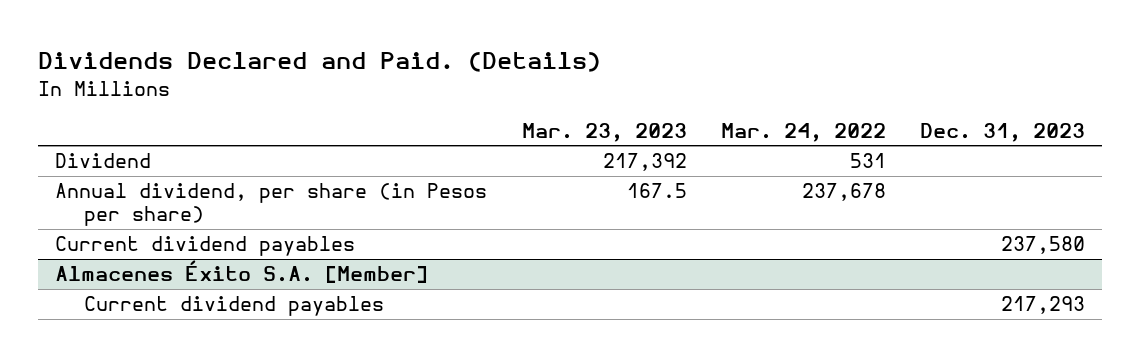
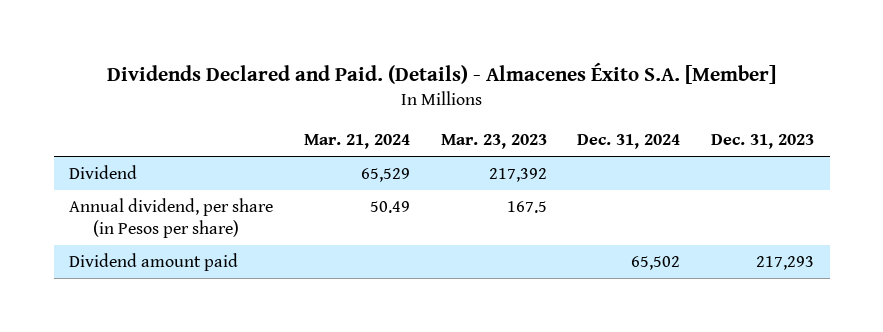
- Dividends Declared and Paid. (Details)
+ Dividends Declared and Paid. (Details) - Almacenes Éxito S.A. [Member]
- | Mar. 23, 2023 | Mar. 24, 2022 | Dec. 31, 2023
+ | Mar. 21, 2024 | Mar. 23, 2023 | Dec. 31, 2024 | Dec. 31, 2023
- Current dividend payables | | | 237,580
- Almacenes Éxito S.A. [Member]
- Current dividend payables | | | 217,293
+ Dividend amount paid | | | 65,502 | 217,293

